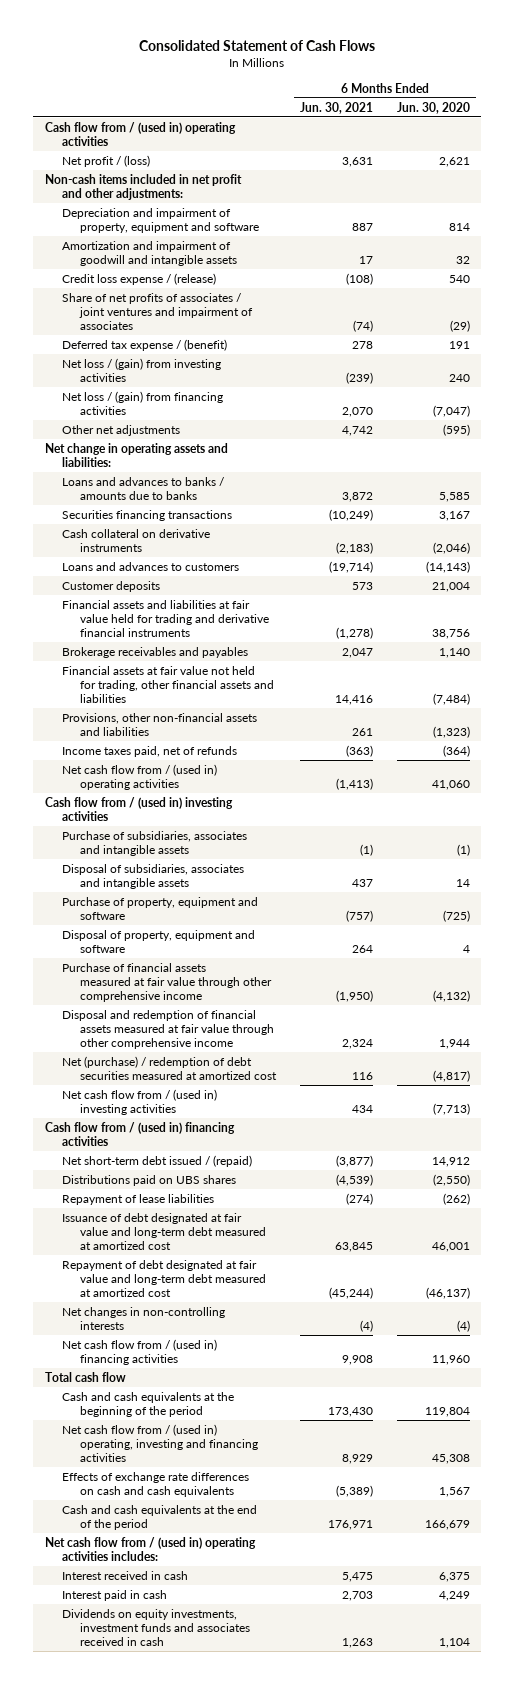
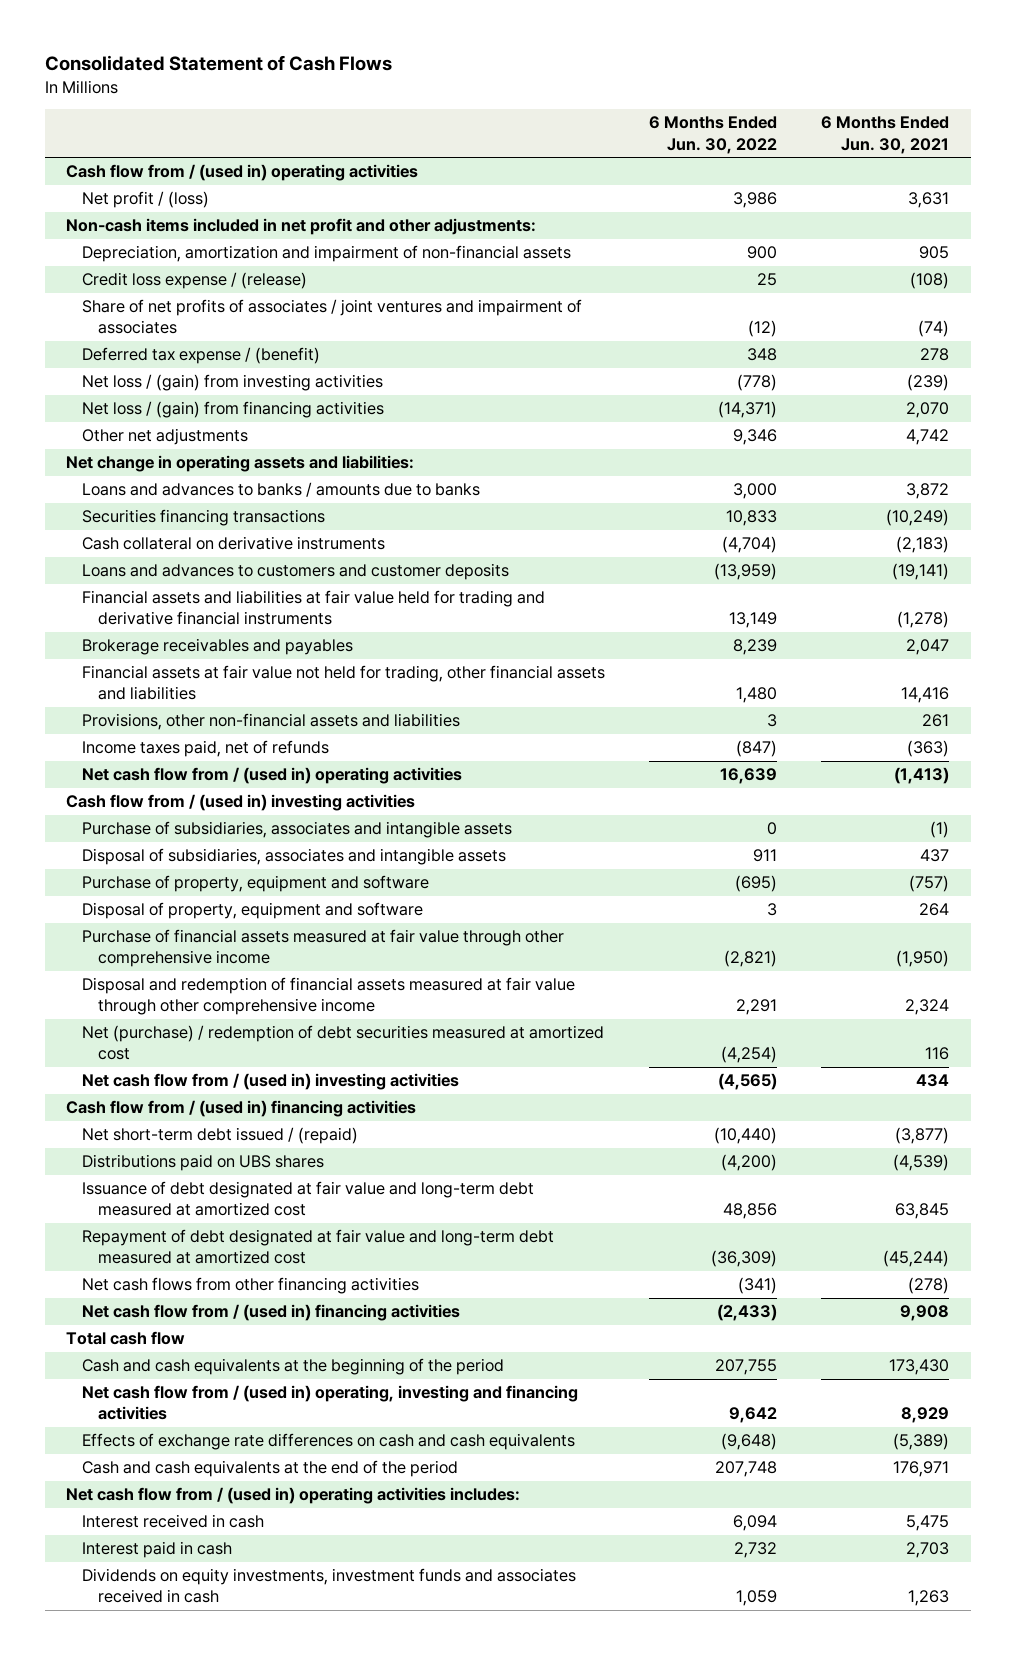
- | 6 Months Ended Jun. 30, 2021 | 6 Months Ended Jun. 30, 2020
+ | 6 Months Ended Jun. 30, 2022 | 6 Months Ended Jun. 30, 2021
- Depreciation and impairment of property, equipment and software | 887 | 814
- Amortization and impairment of goodwill and intangible assets | 17 | 32
+ Depreciation, amortization and impairment of non-financial assets | 900 | 905
- Loans and advances to customers | (19,714) | (14,143)
- Customer deposits | 573 | 21,004
+ Loans and advances to customers and customer deposits | (13,959) | (19,141)
- Repayment of lease liabilities | (274) | (262)
- Net changes in non-controlling interests | (4) | (4)
+ Net cash flows from other financing activities | (341) | (278)

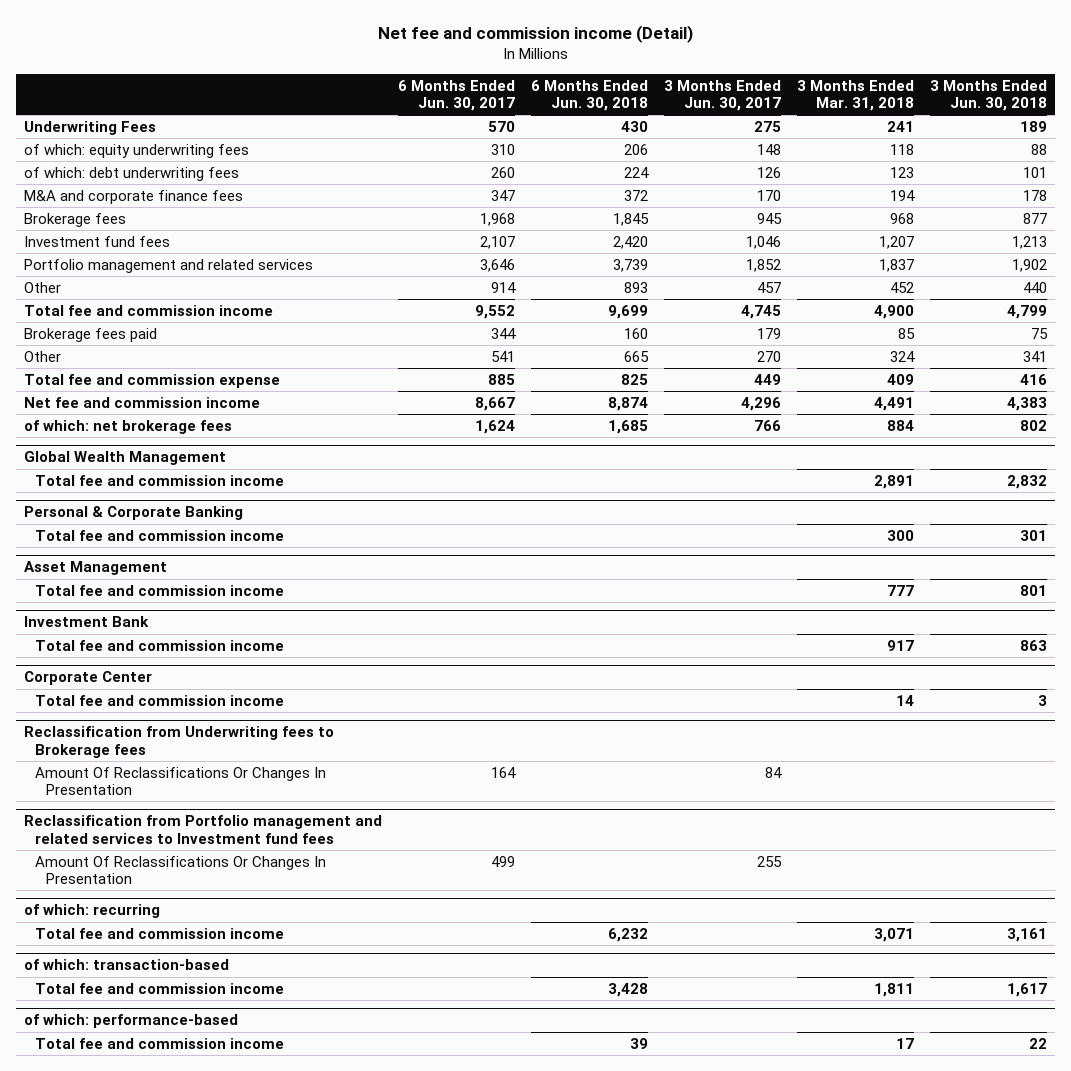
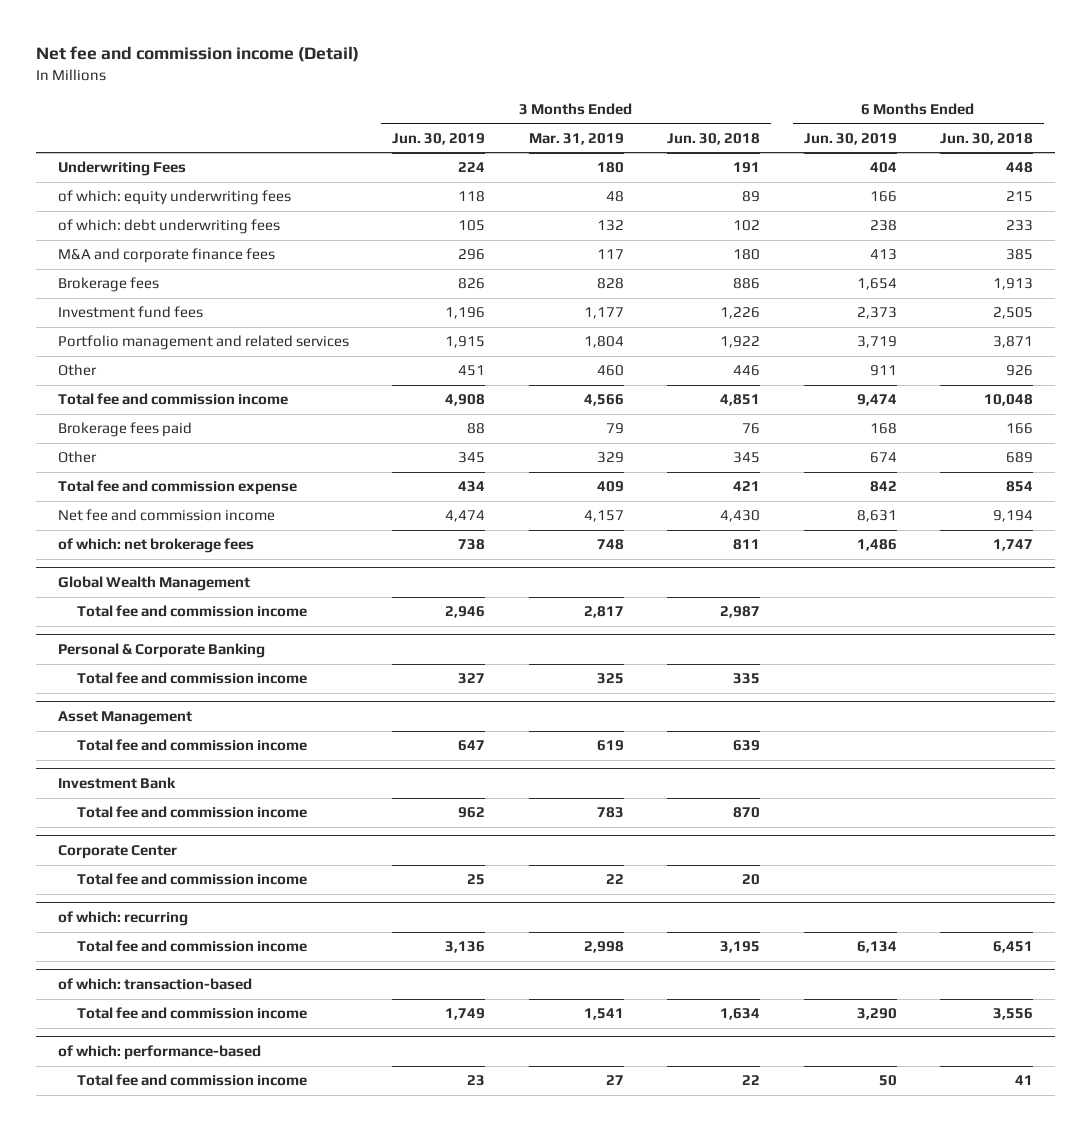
- | 6 Months Ended Jun. 30, 2017 | 6 Months Ended Jun. 30, 2018 | 3 Months Ended Jun. 30, 2017 | 3 Months Ended Mar. 31, 2018 | 3 Months Ended Jun. 30, 2018
+ | 3 Months Ended Jun. 30, 2019 | 3 Months Ended Mar. 31, 2019 | 3 Months Ended Jun. 30, 2018 | 6 Months Ended Jun. 30, 2019 | 6 Months Ended Jun. 30, 2018
- Underwriting Fees | 570 | 430 | 275 | 241 | 189
- of which: equity underwriting fees | 310 | 206 | 148 | 118 | 88
- of which: debt underwriting fees | 260 | 224 | 126 | 123 | 101
- M&A and corporate finance fees | 347 | 372 | 170 | 194 | 178
- Brokerage fees | 1,968 | 1,845 | 945 | 968 | 877
- Investment fund fees | 2,107 | 2,420 | 1,046 | 1,207 | 1,213
- Portfolio management and related services | 3,646 | 3,739 | 1,852 | 1,837 | 1,902
- Other | 914 | 893 | 457 | 452 | 440
- Total fee and commission income | 9,552 | 9,699 | 4,745 | 4,900 | 4,799
- Brokerage fees paid | 344 | 160 | 179 | 85 | 75
- Other | 541 | 665 | 270 | 324 | 341
- Total fee and commission expense | 885 | 825 | 449 | 409 | 416
- Net fee and commission income | 8,667 | 8,874 | 4,296 | 4,491 | 4,383
- of which: net brokerage fees | 1,624 | 1,685 | 766 | 884 | 802
+ Underwriting Fees | 224 | 180 | 191 | 404 | 448
+ of which: equity underwriting fees | 118 | 48 | 89 | 166 | 215
+ of which: debt underwriting fees | 105 | 132 | 102 | 238 | 233
+ M&A and corporate finance fees | 296 | 117 | 180 | 413 | 385
+ Brokerage fees | 826 | 828 | 886 | 1,654 | 1,913
+ Investment fund fees | 1,196 | 1,177 | 1,226 | 2,373 | 2,505
+ Portfolio management and related services | 1,915 | 1,804 | 1,922 | 3,719 | 3,871
+ Other | 451 | 460 | 446 | 911 | 926
+ Total fee and commission income | 4,908 | 4,566 | 4,851 | 9,474 | 10,048
+ Brokerage fees paid | 88 | 79 | 76 | 168 | 166
+ Other | 345 | 329 | 345 | 674 | 689
+ Total fee and commission expense | 434 | 409 | 421 | 842 | 854
+ Net fee and commission income | 4,474 | 4,157 | 4,430 | 8,631 | 9,194
+ of which: net brokerage fees | 738 | 748 | 811 | 1,486 | 1,747
@ Global Wealth Management
- Total fee and commission income | | | | 2,891 | 2,832
+ Total fee and commission income | 2,946 | 2,817 | 2,987 | |
@ Personal & Corporate Banking
- Total fee and commission income | | | | 300 | 301
+ Total fee and commission income | 327 | 325 | 335 | |
@ Asset Management
- Total fee and commission income | | | | 777 | 801
+ Total fee and commission income | 647 | 619 | 639 | |
@ Investment Bank
- Total fee and commission income | | | | 917 | 863
+ Total fee and commission income | 962 | 783 | 870 | |
@ Corporate Center
- Total fee and commission income | | | | 14 | 3
- Reclassification from Underwriting fees to Brokerage fees
- Amount Of Reclassifications Or Changes In Presentation | 164 | | 84 | |
- Reclassification from Portfolio management and related services to Investment fund fees
- Amount Of Reclassifications Or Changes In Presentation | 499 | | 255 | |
@ Corporate Center
+ Total fee and commission income | 25 | 22 | 20 | |
@ of which: recurring
- Total fee and commission income | | 6,232 | | 3,071 | 3,161
+ Total fee and commission income | 3,136 | 2,998 | 3,195 | 6,134 | 6,451
@ of which: transaction-based
- Total fee and commission income | | 3,428 | | 1,811 | 1,617
+ Total fee and commission income | 1,749 | 1,541 | 1,634 | 3,290 | 3,556
@ of which: performance-based
- Total fee and commission income | | 39 | | 17 | 22
+ Total fee and commission income | 23 | 27 | 22 | 50 | 41

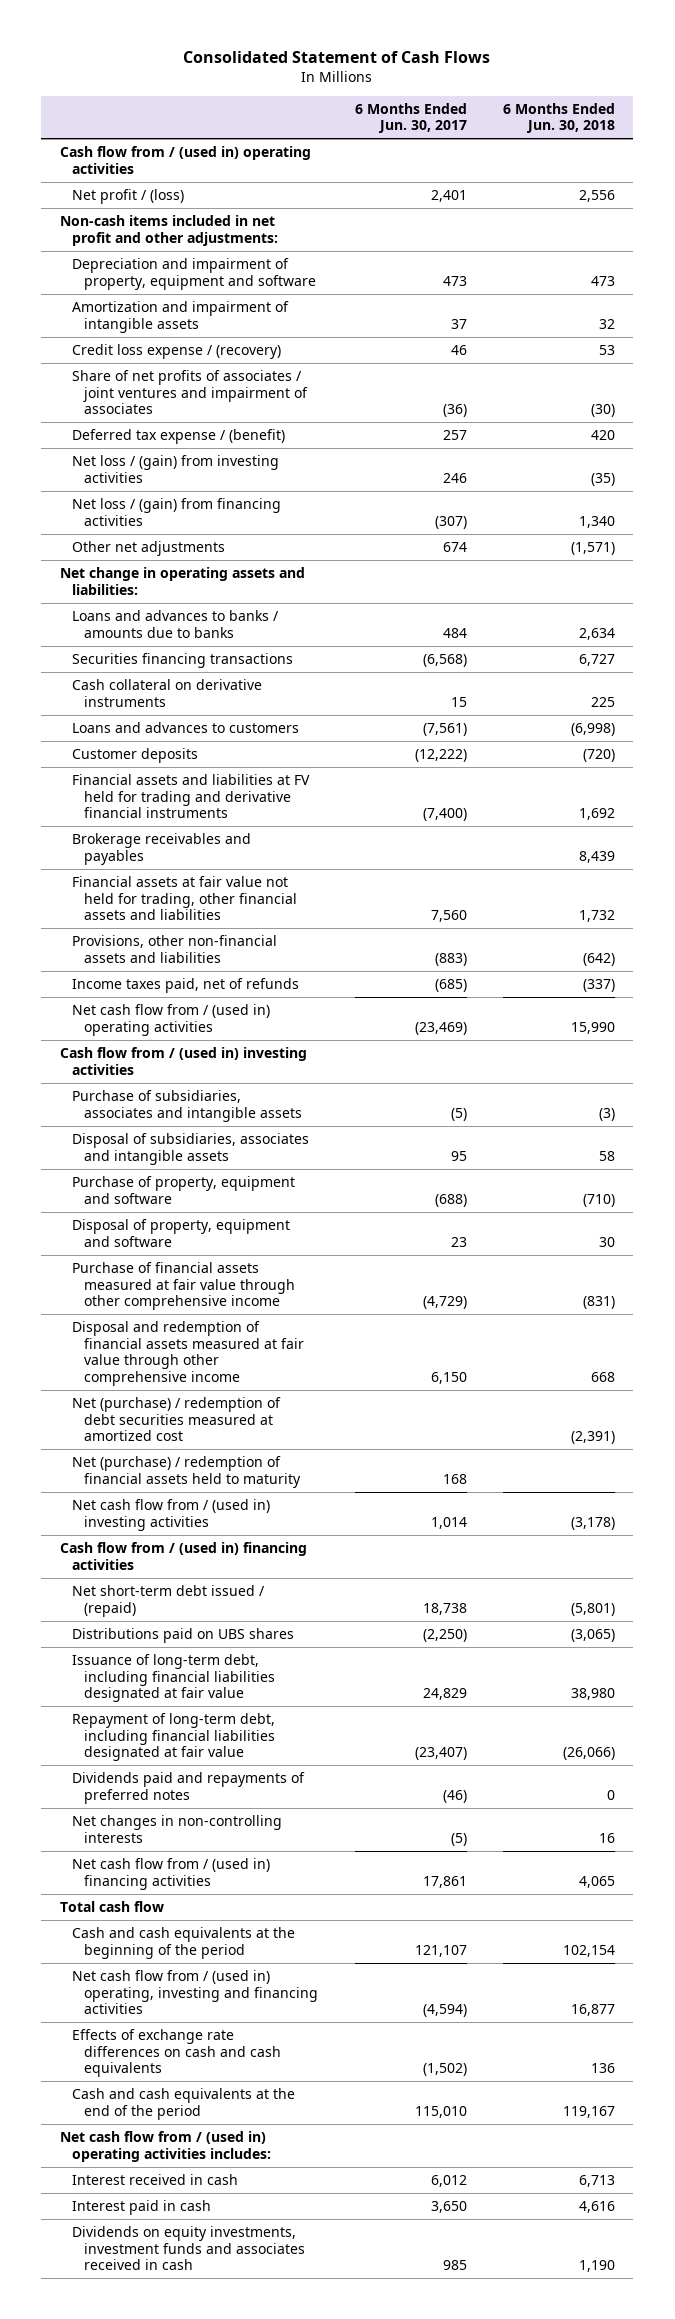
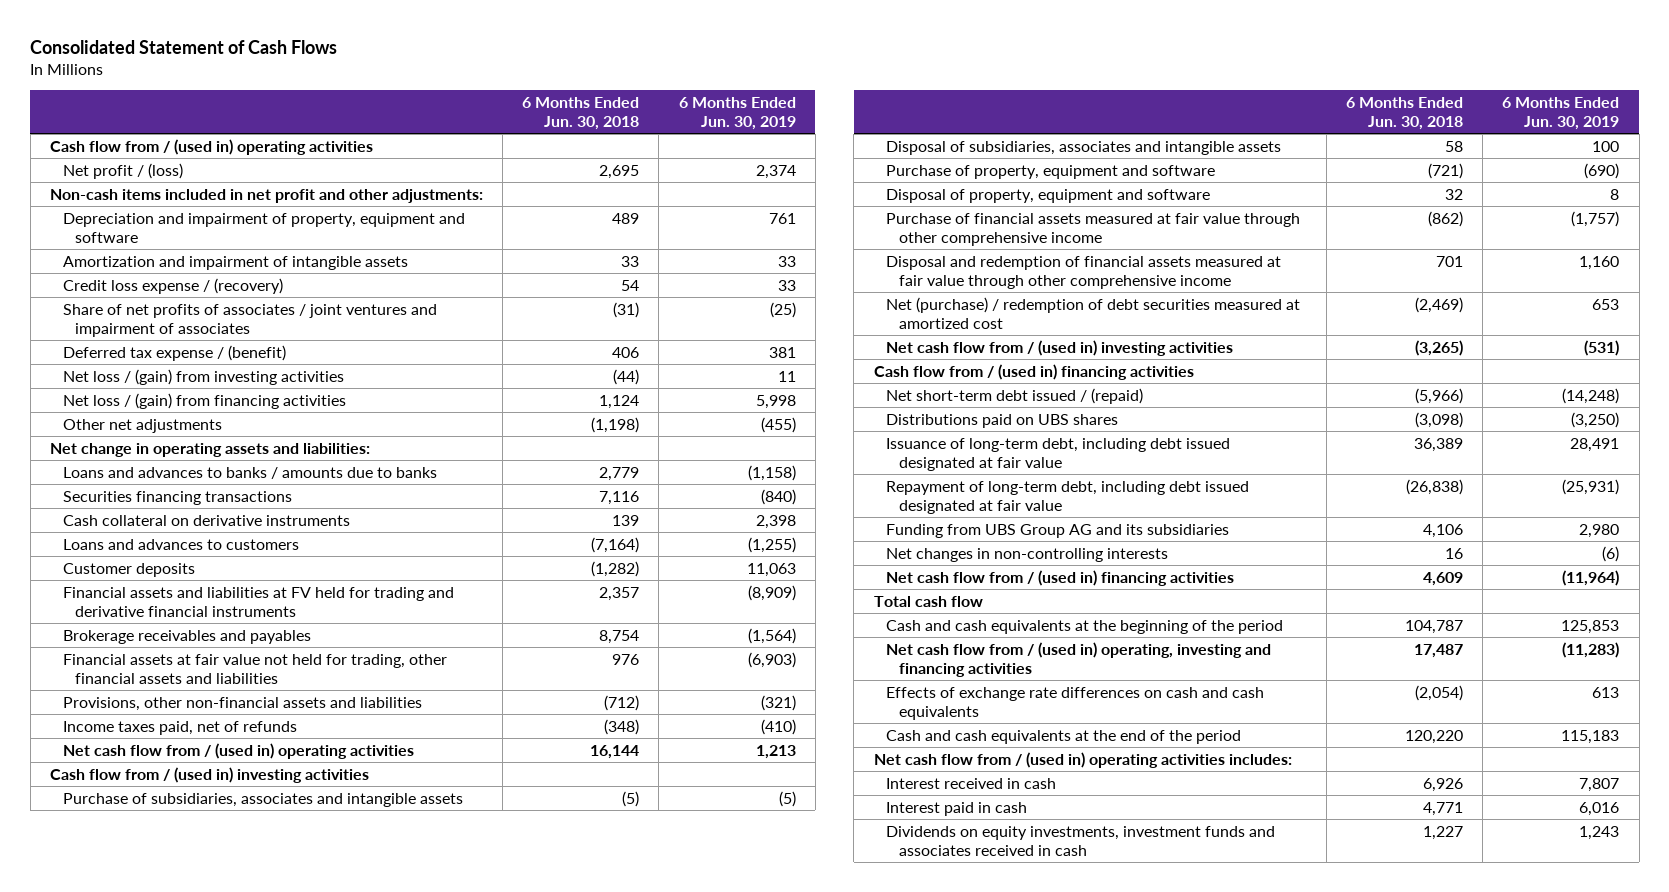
- | 6 Months Ended Jun. 30, 2017 | 6 Months Ended Jun. 30, 2018
+ | 6 Months Ended Jun. 30, 2018 | 6 Months Ended Jun. 30, 2019
- Net profit / (loss) | 2,401 | 2,556
+ Net profit / (loss) | 2,695 | 2,374
- Depreciation and impairment of property, equipment and software | 473 | 473
- Amortization and impairment of intangible assets | 37 | 32
- Credit loss expense / (recovery) | 46 | 53
- Share of net profits of associates / joint ventures and impairment of associates | (36) | (30)
- Deferred tax expense / (benefit) | 257 | 420
- Net loss / (gain) from investing activities | 246 | (35)
- Net loss / (gain) from financing activities | (307) | 1,340
- Other net adjustments | 674 | (1,571)
+ Depreciation and impairment of property, equipment and software | 489 | 761
+ Amortization and impairment of intangible assets | 33 | 33
+ Credit loss expense / (recovery) | 54 | 33
+ Share of net profits of associates / joint ventures and impairment of associates | (31) | (25)
+ Deferred tax expense / (benefit) | 406 | 381
+ Net loss / (gain) from investing activities | (44) | 11
+ Net loss / (gain) from financing activities | 1,124 | 5,998
+ Other net adjustments | (1,198) | (455)
- Loans and advances to banks / amounts due to banks | 484 | 2,634
- Securities financing transactions | (6,568) | 6,727
- Cash collateral on derivative instruments | 15 | 225
- Loans and advances to customers | (7,561) | (6,998)
- Customer deposits | (12,222) | (720)
- Financial assets and liabilities at FV held for trading and derivative financial instruments | (7,400) | 1,692
- Brokerage receivables and payables | | 8,439
- Financial assets at fair value not held for trading, other financial assets and liabilities | 7,560 | 1,732
- Provisions, other non-financial assets and liabilities | (883) | (642)
- Income taxes paid, net of refunds | (685) | (337)
- Net cash flow from / (used in) operating activities | (23,469) | 15,990
+ Loans and advances to banks / amounts due to banks | 2,779 | (1,158)
+ Securities financing transactions | 7,116 | (840)
+ Cash collateral on derivative instruments | 139 | 2,398
+ Loans and advances to customers | (7,164) | (1,255)
+ Customer deposits | (1,282) | 11,063
+ Financial assets and liabilities at FV held for trading and derivative financial instruments | 2,357 | (8,909)
+ Brokerage receivables and payables | 8,754 | (1,564)
+ Financial assets at fair value not held for trading, other financial assets and liabilities | 976 | (6,903)
+ Provisions, other non-financial assets and liabilities | (712) | (321)
+ Income taxes paid, net of refunds | (348) | (410)
+ Net cash flow from / (used in) operating activities | 16,144 | 1,213
- Purchase of subsidiaries, associates and intangible assets | (5) | (3)
+ Purchase of subsidiaries, associates and intangible assets | (5) | (5)
- Purchase of property, equipment and software | (688) | (710)
- Disposal of property, equipment and software | 23 | 30
- Purchase of financial assets measured at fair value through other comprehensive income | (4,729) | (831)
- Disposal and redemption of financial assets measured at fair value through other comprehensive income | 6,150 | 668
- Net (purchase) / redemption of debt securities measured at amortized cost | | (2,391)
- Net (purchase) / redemption of financial assets held to maturity | 168 |
- Net cash flow from / (used in) investing activities | 1,014 | (3,178)
+ Purchase of property, equipment and software | (721) | (690)
+ Disposal of property, equipment and software | 32 | 8
+ Purchase of financial assets measured at fair value through other comprehensive income | (862) | (1,757)
+ Disposal and redemption of financial assets measured at fair value through other comprehensive income | 701 | 1,160
+ Net (purchase) / redemption of debt securities measured at amortized cost | (2,469) | 653
+ Net cash flow from / (used in) investing activities | (3,265) | (531)
- Net short-term debt issued / (repaid) | 18,738 | (5,801)
- Distributions paid on UBS shares | (2,250) | (3,065)
- Issuance of long-term debt, including financial liabilities designated at fair value | 24,829 | 38,980
- Repayment of long-term debt, including financial liabilities designated at fair value | (23,407) | (26,066)
- Dividends paid and repayments of preferred notes | (46) | 0
+ Net short-term debt issued / (repaid) | (5,966) | (14,248)
+ Distributions paid on UBS shares | (3,098) | (3,250)
+ Issuance of long-term debt, including debt issued designated at fair value | 36,389 | 28,491
+ Repayment of long-term debt, including debt issued designated at fair value | (26,838) | (25,931)
+ Funding from UBS Group AG and its subsidiaries | 4,106 | 2,980
- Net cash flow from / (used in) financing activities | 17,861 | 4,065
+ Net cash flow from / (used in) financing activities | 4,609 | (11,964)
- Cash and cash equivalents at the beginning of the period | 121,107 | 102,154
- Net cash flow from / (used in) operating, investing and financing activities | (4,594) | 16,877
- Effects of exchange rate differences on cash and cash equivalents | (1,502) | 136
- Cash and cash equivalents at the end of the period | 115,010 | 119,167
+ Cash and cash equivalents at the beginning of the period | 104,787 | 125,853
+ Net cash flow from / (used in) operating, investing and financing activities | 17,487 | (11,283)
+ Effects of exchange rate differences on cash and cash equivalents | (2,054) | 613
+ Cash and cash equivalents at the end of the period | 120,220 | 115,183
- Interest received in cash | 6,012 | 6,713
- Interest paid in cash | 3,650 | 4,616
- Dividends on equity investments, investment funds and associates received in cash | 985 | 1,190
+ Interest received in cash | 6,926 | 7,807
+ Interest paid in cash | 4,771 | 6,016
+ Dividends on equity investments, investment funds and associates received in cash | 1,227 | 1,243

